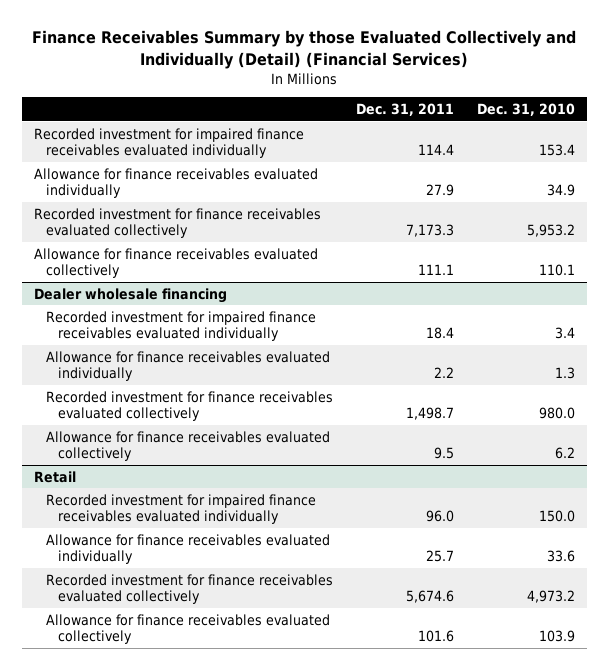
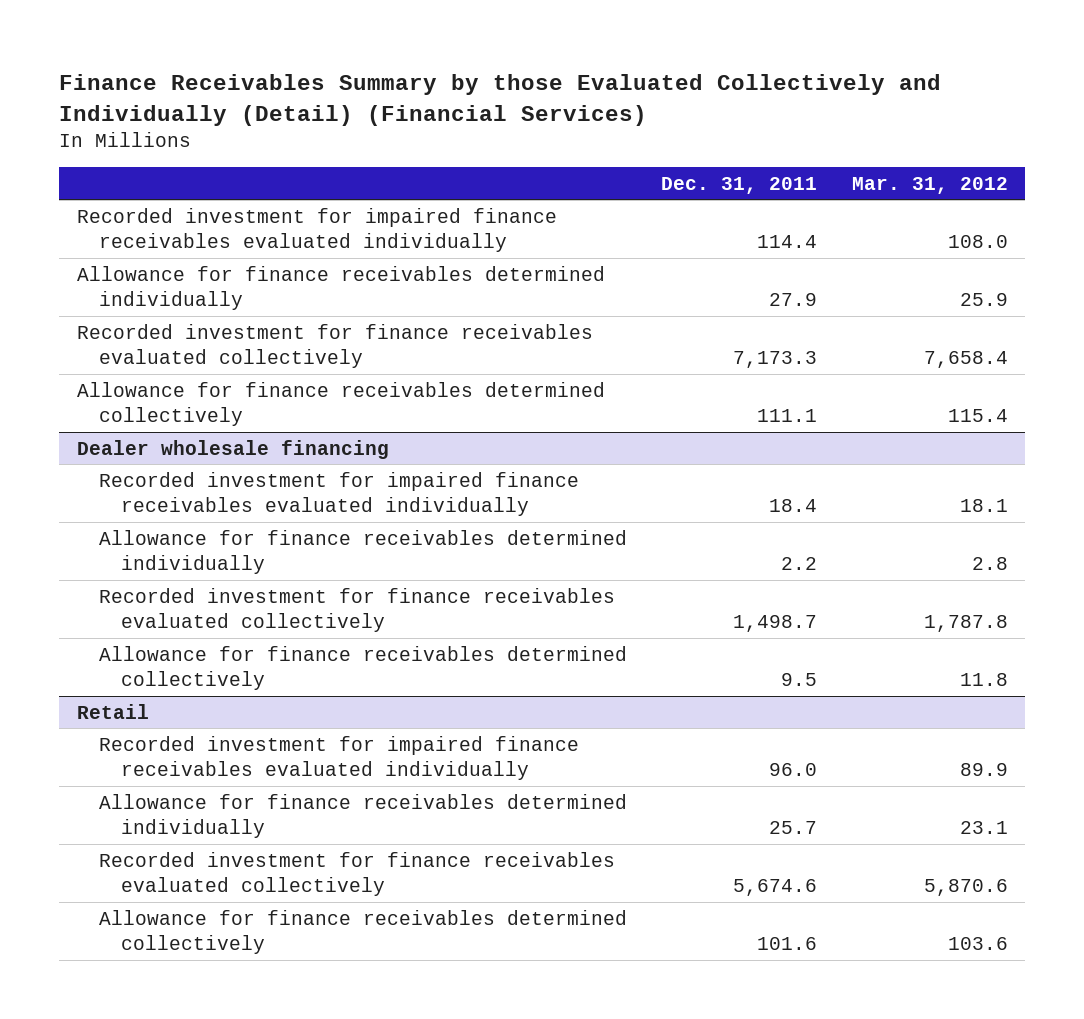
- | Dec. 31, 2011 | Dec. 31, 2010
+ | Dec. 31, 2011 | Mar. 31, 2012
- Allowance for finance receivables evaluated individually | 27.9 | 34.9
+ Allowance for finance receivables determined individually | 27.9 | 25.9
- Allowance for finance receivables evaluated collectively | 111.1 | 110.1
+ Allowance for finance receivables determined collectively | 111.1 | 115.4
@ Dealer wholesale financing
- Allowance for finance receivables evaluated individually | 2.2 | 1.3
+ Allowance for finance receivables determined individually | 2.2 | 2.8
- Allowance for finance receivables evaluated collectively | 9.5 | 6.2
+ Allowance for finance receivables determined collectively | 9.5 | 11.8
@ Retail
- Allowance for finance receivables evaluated individually | 25.7 | 33.6
+ Allowance for finance receivables determined individually | 25.7 | 23.1
- Allowance for finance receivables evaluated collectively | 101.6 | 103.9
+ Allowance for finance receivables determined collectively | 101.6 | 103.6

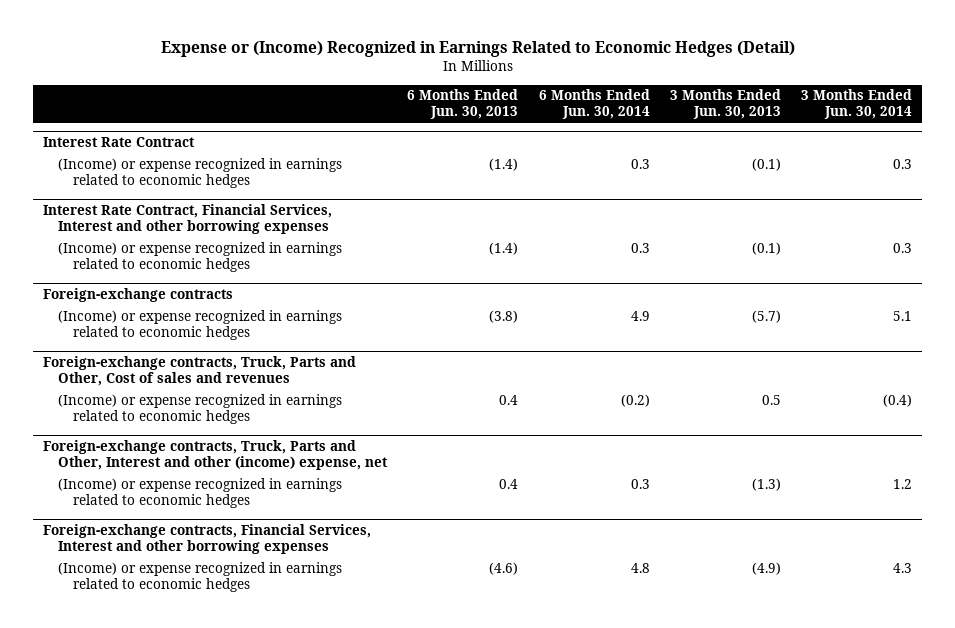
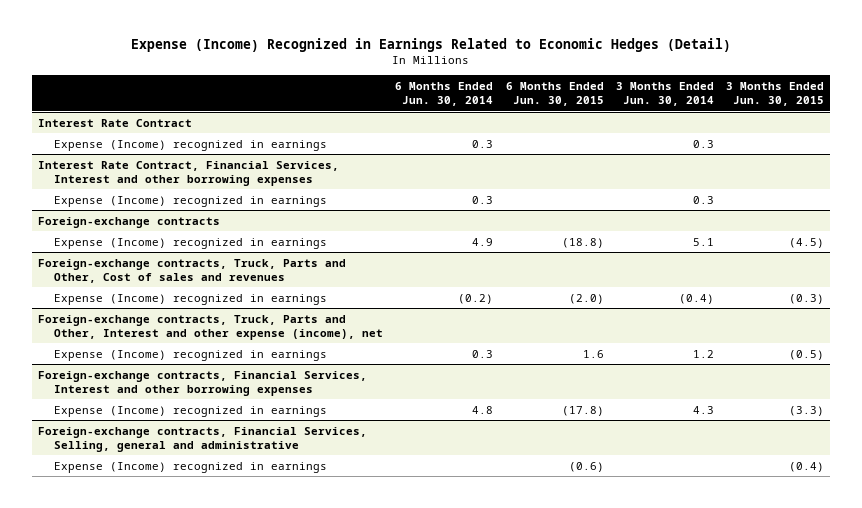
- Expense or (Income) Recognized in Earnings Related to Economic Hedges (Detail)
+ Expense (Income) Recognized in Earnings Related to Economic Hedges (Detail)
- | 6 Months Ended Jun. 30, 2013 | 6 Months Ended Jun. 30, 2014 | 3 Months Ended Jun. 30, 2013 | 3 Months Ended Jun. 30, 2014
+ | 6 Months Ended Jun. 30, 2014 | 6 Months Ended Jun. 30, 2015 | 3 Months Ended Jun. 30, 2014 | 3 Months Ended Jun. 30, 2015
@ Interest Rate Contract
- (Income) or expense recognized in earnings related to economic hedges | (1.4) | 0.3 | (0.1) | 0.3
+ Expense (Income) recognized in earnings | 0.3 | | 0.3 |
@ Interest Rate Contract, Financial Services, Interest and other borrowing expenses
- (Income) or expense recognized in earnings related to economic hedges | (1.4) | 0.3 | (0.1) | 0.3
+ Expense (Income) recognized in earnings | 0.3 | | 0.3 |
@ Foreign-exchange contracts
- (Income) or expense recognized in earnings related to economic hedges | (3.8) | 4.9 | (5.7) | 5.1
+ Expense (Income) recognized in earnings | 4.9 | (18.8) | 5.1 | (4.5)
@ Foreign-exchange contracts, Truck, Parts and Other, Cost of sales and revenues
- (Income) or expense recognized in earnings related to economic hedges | 0.4 | (0.2) | 0.5 | (0.4)
- Foreign-exchange contracts, Truck, Parts and Other, Interest and other (income) expense, net
- (Income) or expense recognized in earnings related to economic hedges | 0.4 | 0.3 | (1.3) | 1.2
@ Foreign-exchange contracts, Truck, Parts and Other, Cost of sales and revenues
+ Expense (Income) recognized in earnings | (0.2) | (2.0) | (0.4) | (0.3)
+ Foreign-exchange contracts, Truck, Parts and Other, Interest and other expense (income), net
+ Expense (Income) recognized in earnings | 0.3 | 1.6 | 1.2 | (0.5)
@ Foreign-exchange contracts, Financial Services, Interest and other borrowing expenses
- (Income) or expense recognized in earnings related to economic hedges | (4.6) | 4.8 | (4.9) | 4.3
+ Expense (Income) recognized in earnings | 4.8 | (17.8) | 4.3 | (3.3)
+ Foreign-exchange contracts, Financial Services, Selling, general and administrative
+ Expense (Income) recognized in earnings | | (0.6) | | (0.4)

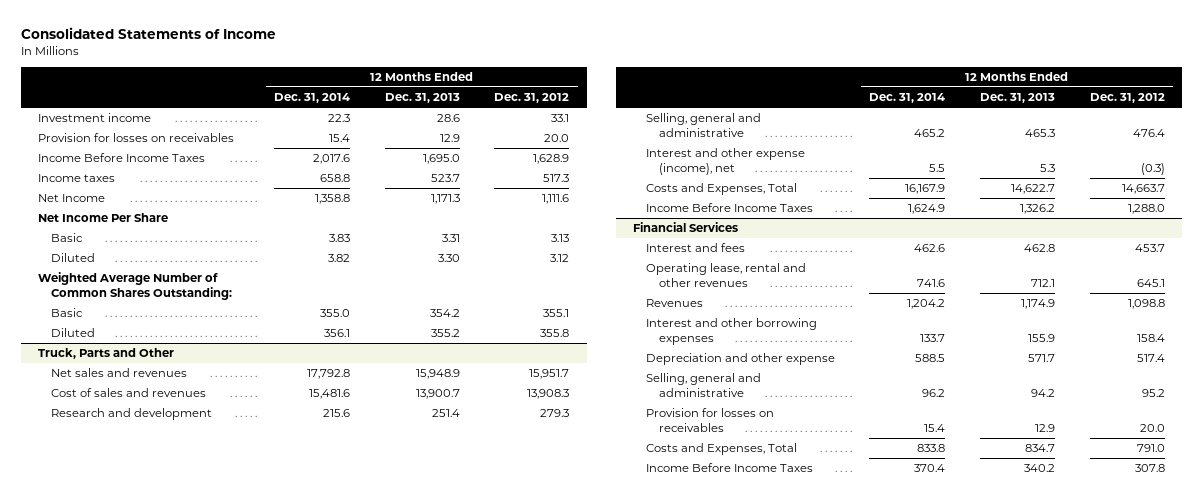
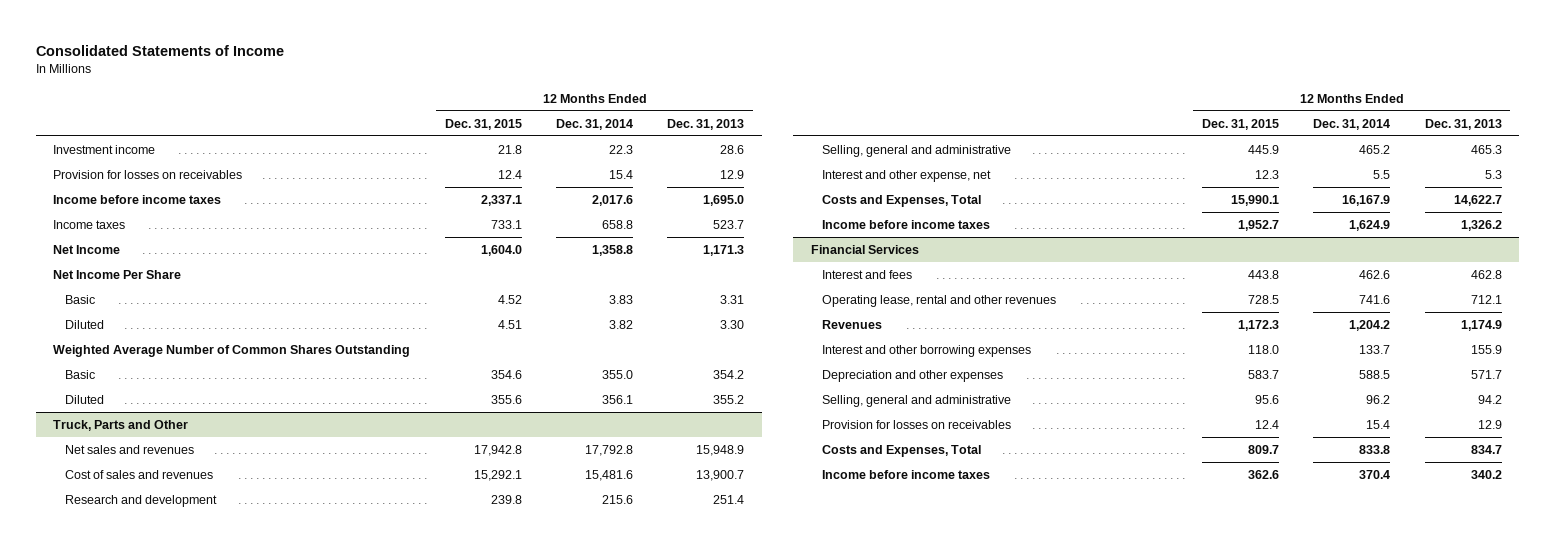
- | 12 Months Ended Dec. 31, 2014 | 12 Months Ended Dec. 31, 2013 | 12 Months Ended Dec. 31, 2012
+ | 12 Months Ended Dec. 31, 2015 | 12 Months Ended Dec. 31, 2014 | 12 Months Ended Dec. 31, 2013
- Income Before Income Taxes | 2,017.6 | 1,695.0 | 1,628.9
+ Income before income taxes | 2,337.1 | 2,017.6 | 1,695.0
- Weighted Average Number of Common Shares Outstanding:
+ Weighted Average Number of Common Shares Outstanding
@ Truck, Parts and Other
- Interest and other expense (income), net | 5.5 | 5.3 | (0.3)
+ Interest and other expense, net | 12.3 | 5.5 | 5.3
- Income Before Income Taxes | 1,624.9 | 1,326.2 | 1,288.0
+ Income before income taxes | 1,952.7 | 1,624.9 | 1,326.2
@ Financial Services
- Depreciation and other expense | 588.5 | 571.7 | 517.4
+ Depreciation and other expenses | 583.7 | 588.5 | 571.7
- Income Before Income Taxes | 370.4 | 340.2 | 307.8
+ Income before income taxes | 362.6 | 370.4 | 340.2

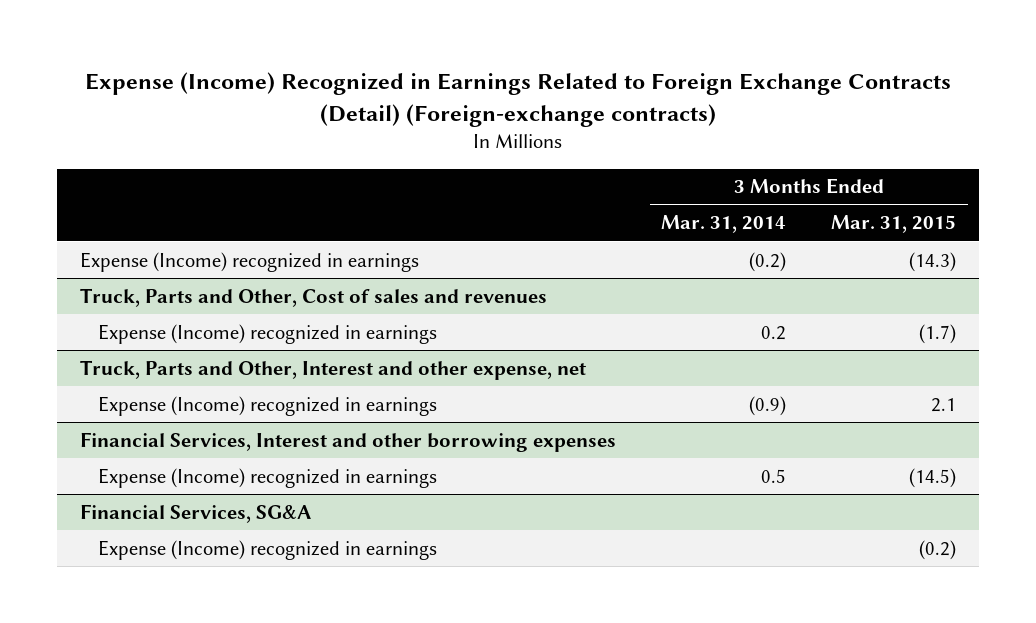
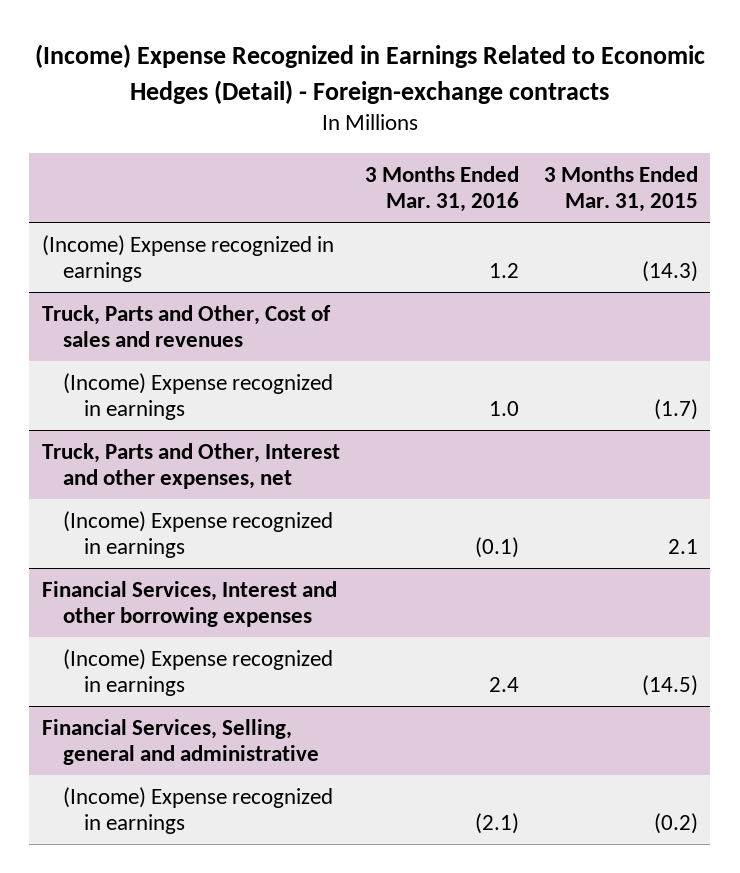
- Expense (Income) Recognized in Earnings Related to Foreign Exchange Contracts (Detail) (Foreign-exchange contracts)
+ (Income) Expense Recognized in Earnings Related to Economic Hedges (Detail) - Foreign-exchange contracts
- | 3 Months Ended Mar. 31, 2014 | 3 Months Ended Mar. 31, 2015
+ | 3 Months Ended Mar. 31, 2016 | 3 Months Ended Mar. 31, 2015
- Expense (Income) recognized in earnings | (0.2) | (14.3)
+ (Income) Expense recognized in earnings | 1.2 | (14.3)
@ Truck, Parts and Other, Cost of sales and revenues
- Expense (Income) recognized in earnings | 0.2 | (1.7)
- Truck, Parts and Other, Interest and other expense, net
- Expense (Income) recognized in earnings | (0.9) | 2.1
@ Truck, Parts and Other, Cost of sales and revenues
+ (Income) Expense recognized in earnings | 1.0 | (1.7)
+ Truck, Parts and Other, Interest and other expenses, net
+ (Income) Expense recognized in earnings | (0.1) | 2.1
@ Financial Services, Interest and other borrowing expenses
- Expense (Income) recognized in earnings | 0.5 | (14.5)
- Financial Services, SG&A
- Expense (Income) recognized in earnings | | (0.2)
@ Financial Services, Interest and other borrowing expenses
+ (Income) Expense recognized in earnings | 2.4 | (14.5)
+ Financial Services, Selling, general and administrative
+ (Income) Expense recognized in earnings | (2.1) | (0.2)

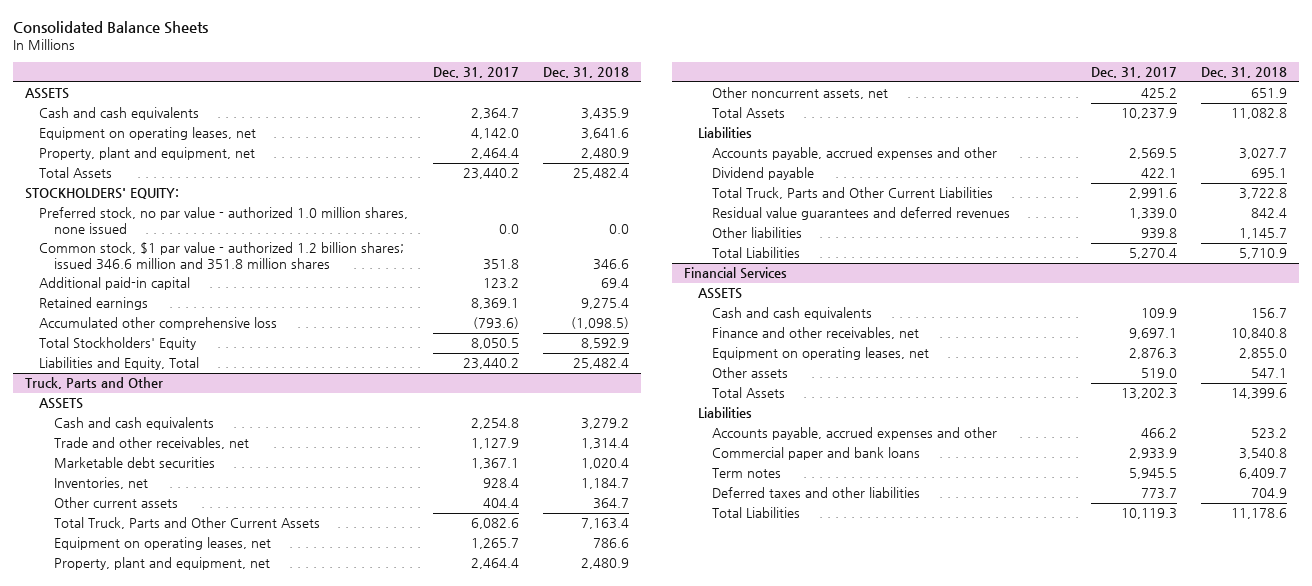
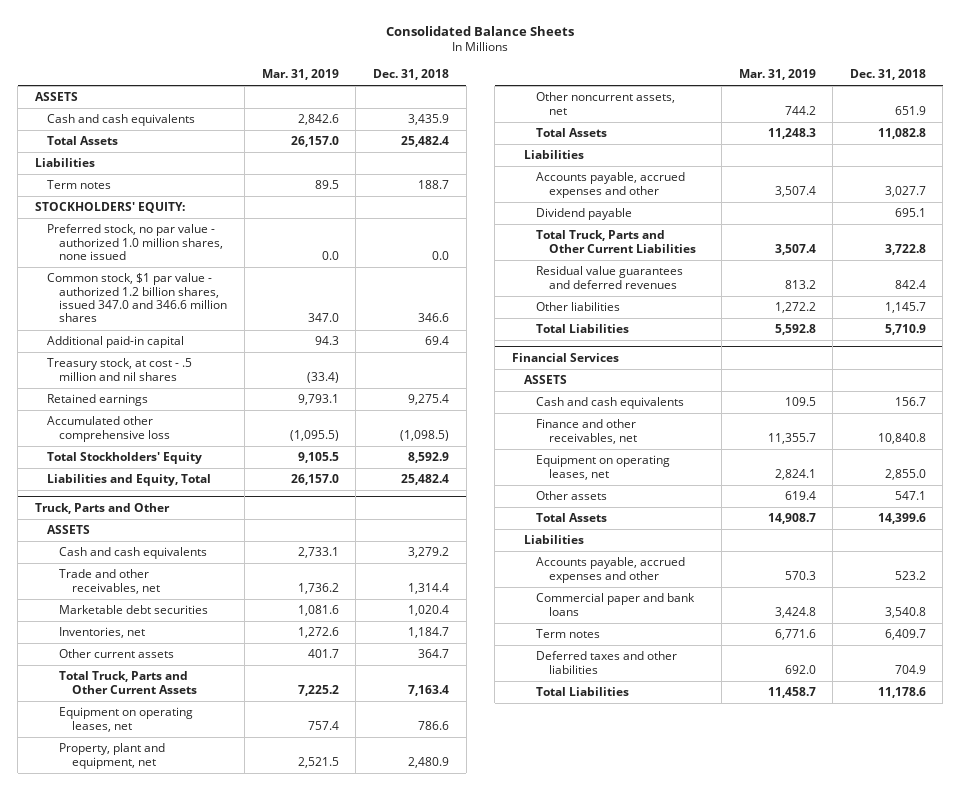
- | Dec. 31, 2017 | Dec. 31, 2018
+ | Mar. 31, 2019 | Dec. 31, 2018
- Equipment on operating leases, net | 4,142.0 | 3,641.6
- Property, plant and equipment, net | 2,464.4 | 2,480.9
+ Liabilities
+ Term notes | 89.5 | 188.7
- Common stock, $1 par value - authorized 1.2 billion shares; issued 346.6 million and 351.8 million shares | 351.8 | 346.6
+ Common stock, $1 par value - authorized 1.2 billion shares, issued 347.0 and 346.6 million shares | 347.0 | 346.6
+ Treasury stock, at cost - .5 million and nil shares | (33.4) |

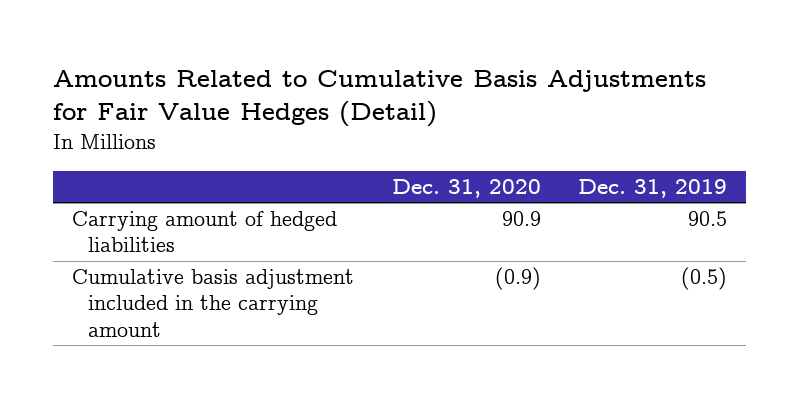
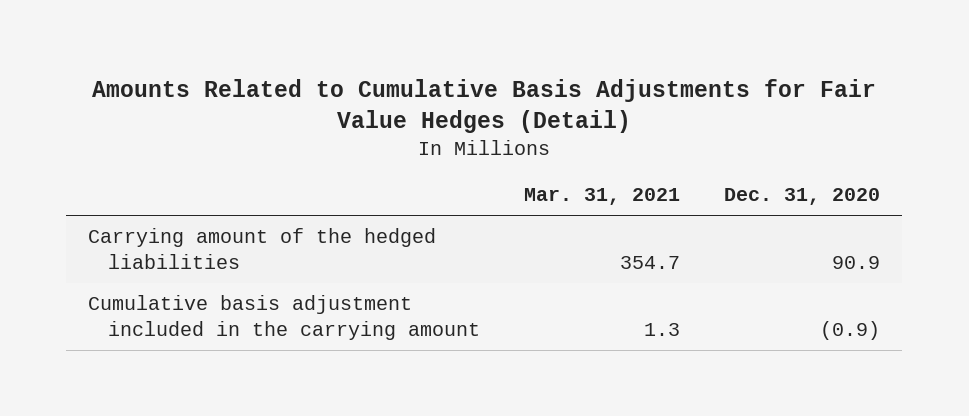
- | Dec. 31, 2020 | Dec. 31, 2019
+ | Mar. 31, 2021 | Dec. 31, 2020
- Carrying amount of hedged liabilities | 90.9 | 90.5
+ Carrying amount of the hedged liabilities | 354.7 | 90.9

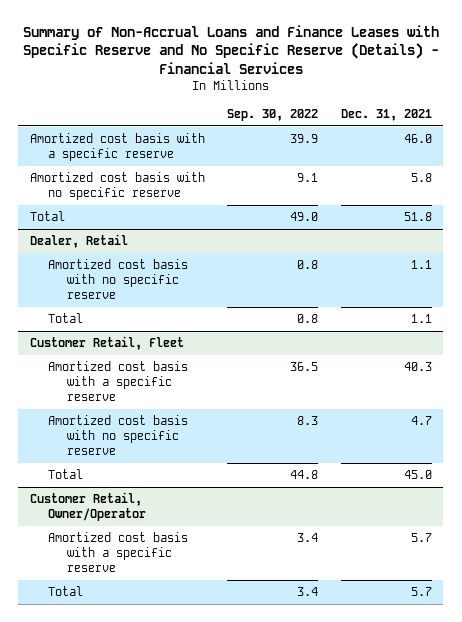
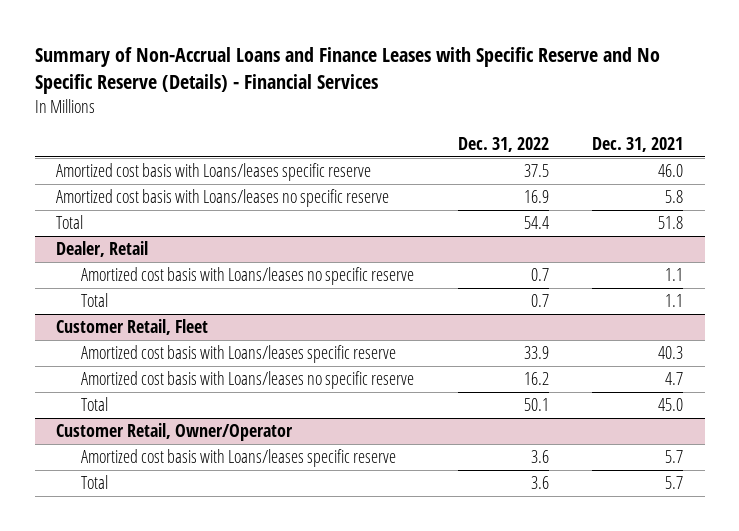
- | Sep. 30, 2022 | Dec. 31, 2021
+ | Dec. 31, 2022 | Dec. 31, 2021
- Amortized cost basis with a specific reserve | 39.9 | 46.0
- Amortized cost basis with no specific reserve | 9.1 | 5.8
+ Amortized cost basis with Loans/leases specific reserve | 37.5 | 46.0
+ Amortized cost basis with Loans/leases no specific reserve | 16.9 | 5.8
@ Dealer, Retail
- Amortized cost basis with no specific reserve | 0.8 | 1.1
+ Amortized cost basis with Loans/leases no specific reserve | 0.7 | 1.1
@ Customer Retail, Fleet
- Amortized cost basis with a specific reserve | 36.5 | 40.3
- Amortized cost basis with no specific reserve | 8.3 | 4.7
+ Amortized cost basis with Loans/leases specific reserve | 33.9 | 40.3
+ Amortized cost basis with Loans/leases no specific reserve | 16.2 | 4.7
@ Customer Retail, Owner/Operator
- Amortized cost basis with a specific reserve | 3.4 | 5.7
+ Amortized cost basis with Loans/leases specific reserve | 3.6 | 5.7

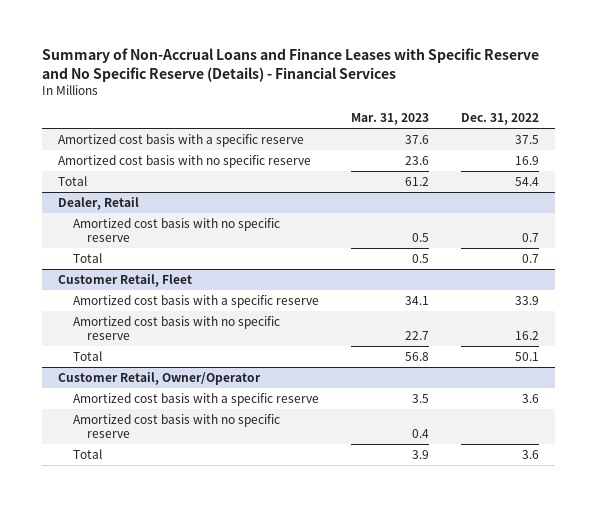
- | Dec. 31, 2022 | Dec. 31, 2021
+ | Mar. 31, 2023 | Dec. 31, 2022
- Amortized cost basis with Loans/leases specific reserve | 37.5 | 46.0
- Amortized cost basis with Loans/leases no specific reserve | 16.9 | 5.8
+ Amortized cost basis with a specific reserve | 37.6 | 37.5
+ Amortized cost basis with no specific reserve | 23.6 | 16.9
@ Dealer, Retail
- Amortized cost basis with Loans/leases no specific reserve | 0.7 | 1.1
+ Amortized cost basis with no specific reserve | 0.5 | 0.7
@ Customer Retail, Fleet
- Amortized cost basis with Loans/leases specific reserve | 33.9 | 40.3
- Amortized cost basis with Loans/leases no specific reserve | 16.2 | 4.7
+ Amortized cost basis with a specific reserve | 34.1 | 33.9
+ Amortized cost basis with no specific reserve | 22.7 | 16.2
@ Customer Retail, Owner/Operator
- Amortized cost basis with Loans/leases specific reserve | 3.6 | 5.7
+ Amortized cost basis with a specific reserve | 3.5 | 3.6
+ Amortized cost basis with no specific reserve | 0.4 |

